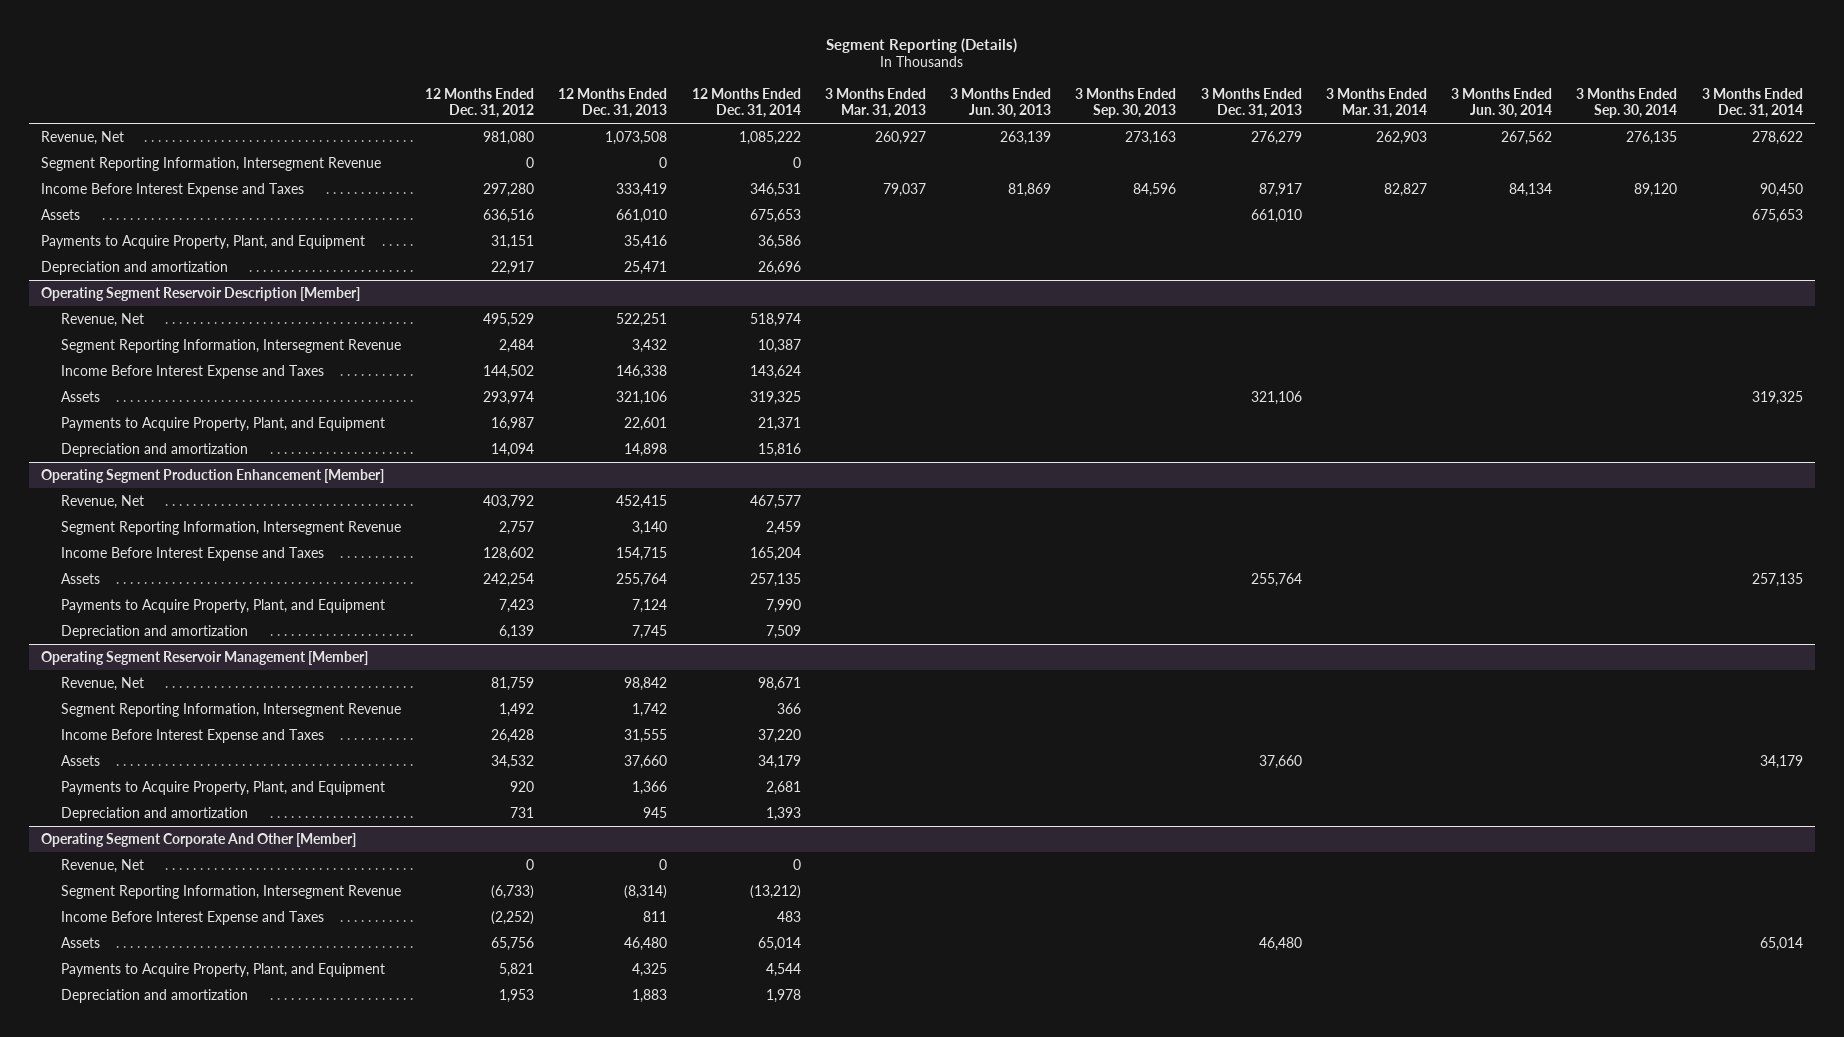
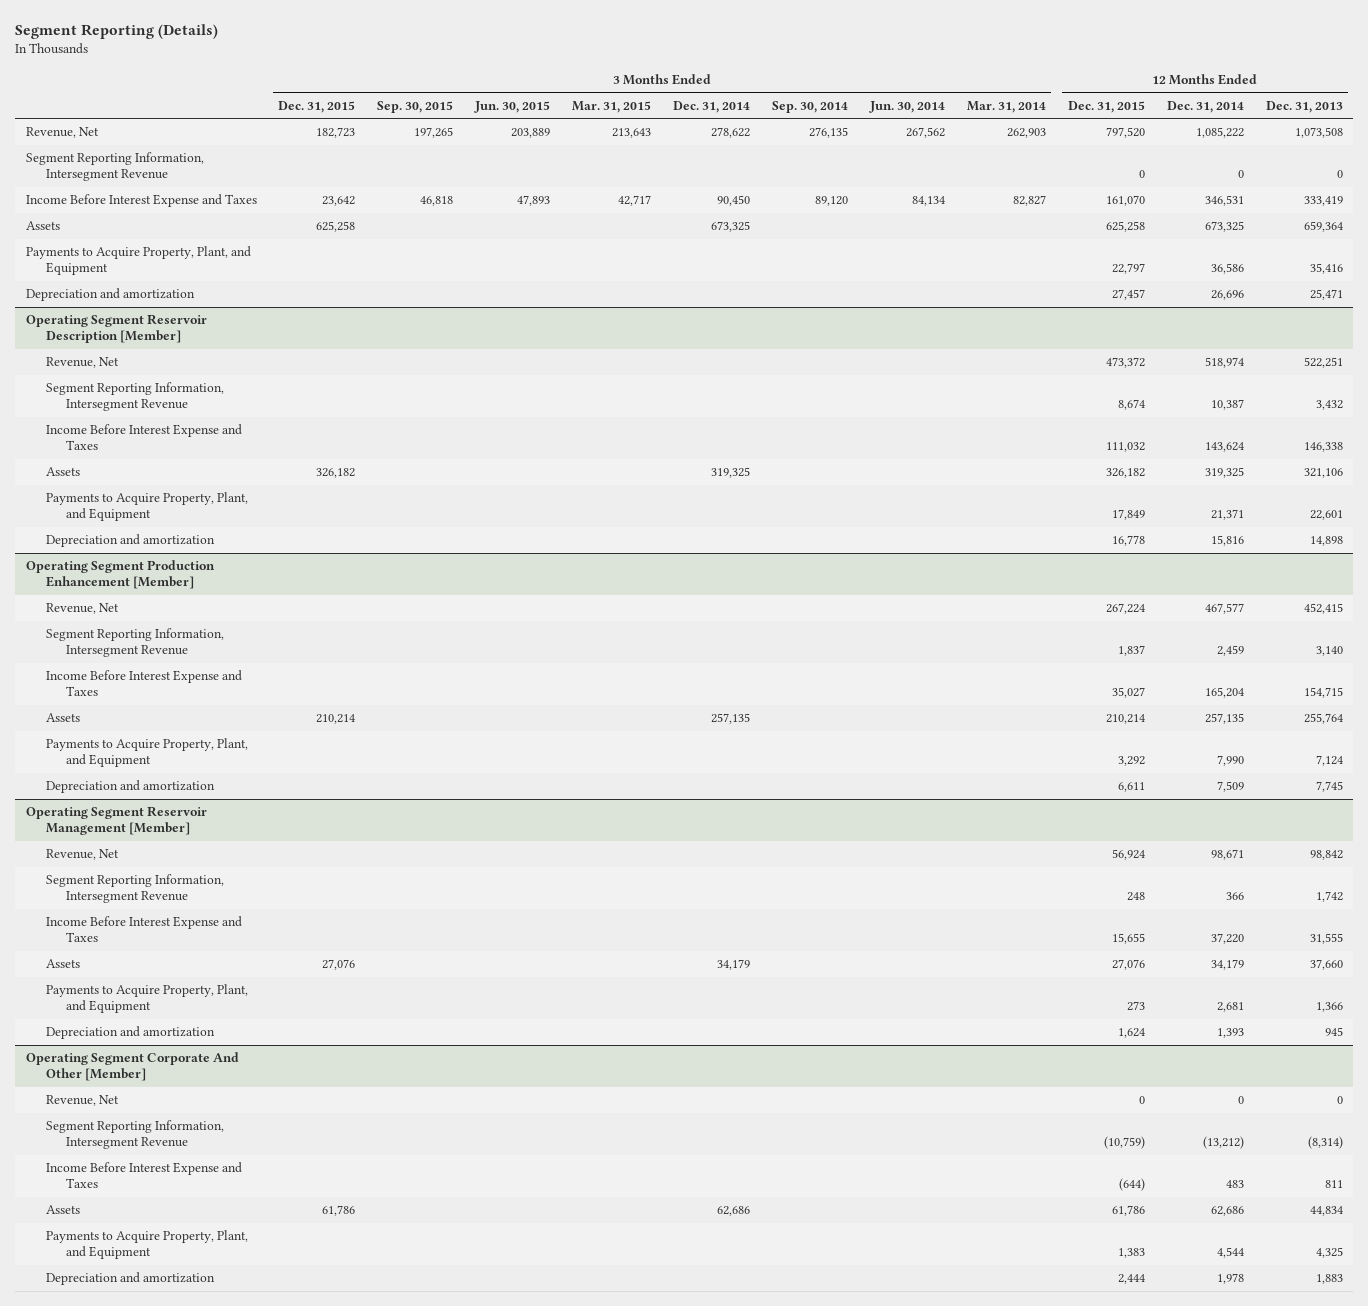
- | 12 Months Ended Dec. 31, 2012 | 12 Months Ended Dec. 31, 2013 | 12 Months Ended Dec. 31, 2014 | 3 Months Ended Mar. 31, 2013 | 3 Months Ended Jun. 30, 2013 | 3 Months Ended Sep. 30, 2013 | 3 Months Ended Dec. 31, 2013 | 3 Months Ended Mar. 31, 2014 | 3 Months Ended Jun. 30, 2014 | 3 Months Ended Sep. 30, 2014 | 3 Months Ended Dec. 31, 2014
+ | 3 Months Ended Dec. 31, 2015 | 3 Months Ended Sep. 30, 2015 | 3 Months Ended Jun. 30, 2015 | 3 Months Ended Mar. 31, 2015 | 3 Months Ended Dec. 31, 2014 | 3 Months Ended Sep. 30, 2014 | 3 Months Ended Jun. 30, 2014 | 3 Months Ended Mar. 31, 2014 | 12 Months Ended Dec. 31, 2015 | 12 Months Ended Dec. 31, 2014 | 12 Months Ended Dec. 31, 2013
- Assets | 636,516 | 661,010 | 675,653 | | | | 661,010 | | | | 675,653
+ Assets | 625,258 | | | | 673,325 | | | | 625,258 | 673,325 | 659,364
@ Operating Segment Corporate And Other [Member]
- Assets | 65,756 | 46,480 | 65,014 | | | | 46,480 | | | | 65,014
+ Assets | 61,786 | | | | 62,686 | | | | 61,786 | 62,686 | 44,834

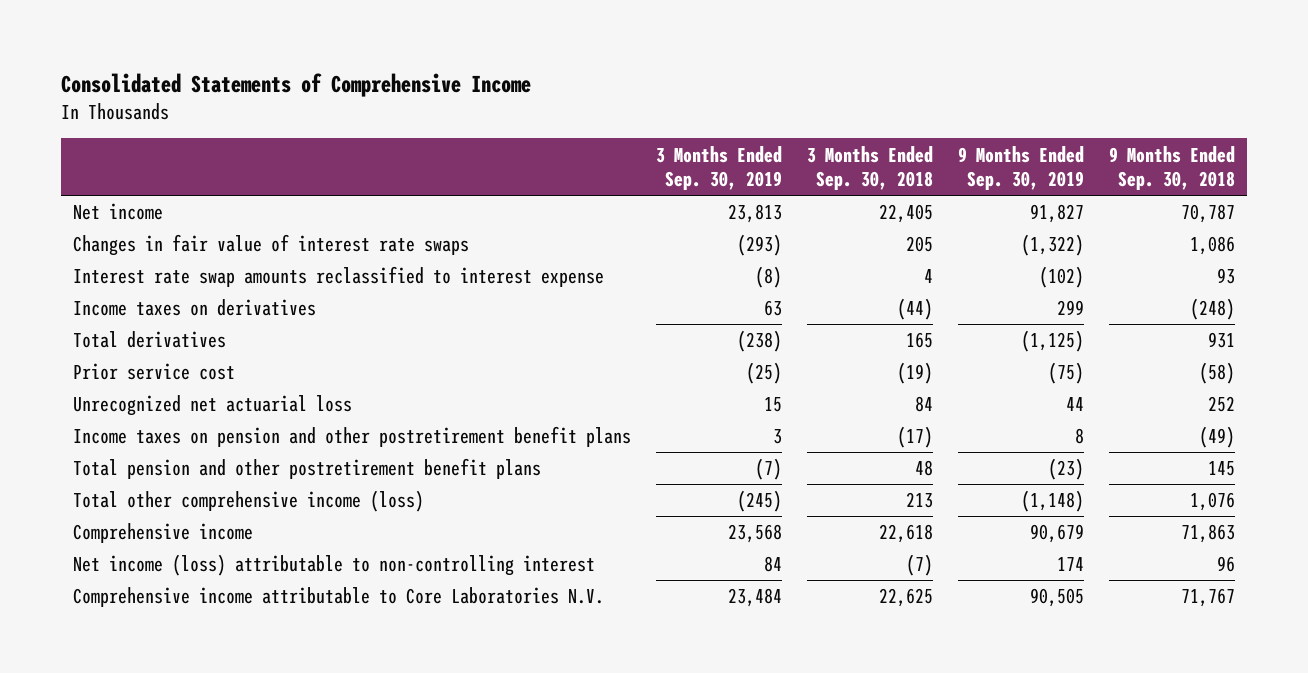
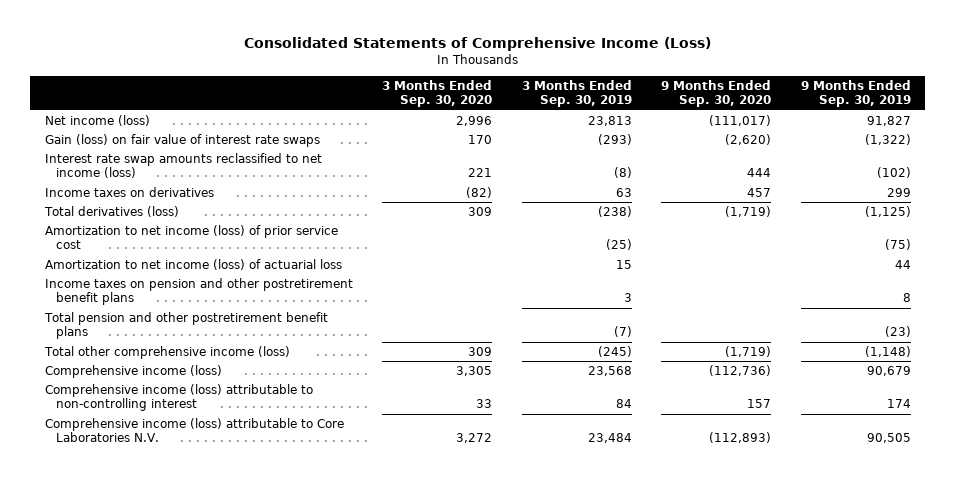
- Consolidated Statements of Comprehensive Income
+ Consolidated Statements of Comprehensive Income (Loss)
- | 3 Months Ended Sep. 30, 2019 | 3 Months Ended Sep. 30, 2018 | 9 Months Ended Sep. 30, 2019 | 9 Months Ended Sep. 30, 2018
+ | 3 Months Ended Sep. 30, 2020 | 3 Months Ended Sep. 30, 2019 | 9 Months Ended Sep. 30, 2020 | 9 Months Ended Sep. 30, 2019
- Net income | 23,813 | 22,405 | 91,827 | 70,787
- Changes in fair value of interest rate swaps | (293) | 205 | (1,322) | 1,086
- Interest rate swap amounts reclassified to interest expense | (8) | 4 | (102) | 93
+ Net income (loss) | 2,996 | 23,813 | (111,017) | 91,827
+ Gain (loss) on fair value of interest rate swaps | 170 | (293) | (2,620) | (1,322)
+ Interest rate swap amounts reclassified to net income (loss) | 221 | (8) | 444 | (102)
- Total derivatives | (238) | 165 | (1,125) | 931
- Prior service cost | (25) | (19) | (75) | (58)
- Unrecognized net actuarial loss | 15 | 84 | 44 | 252
+ Total derivatives (loss) | 309 | (238) | (1,719) | (1,125)
+ Amortization to net income (loss) of prior service cost | | (25) | | (75)
+ Amortization to net income (loss) of actuarial loss | | 15 | | 44
- Comprehensive income | 23,568 | 22,618 | 90,679 | 71,863
- Net income (loss) attributable to non-controlling interest | 84 | (7) | 174 | 96
- Comprehensive income attributable to Core Laboratories N.V. | 23,484 | 22,625 | 90,505 | 71,767
+ Comprehensive income (loss) | 3,305 | 23,568 | (112,736) | 90,679
+ Comprehensive income (loss) attributable to non-controlling interest | 33 | 84 | 157 | 174
+ Comprehensive income (loss) attributable to Core Laboratories N.V. | 3,272 | 23,484 | (112,893) | 90,505

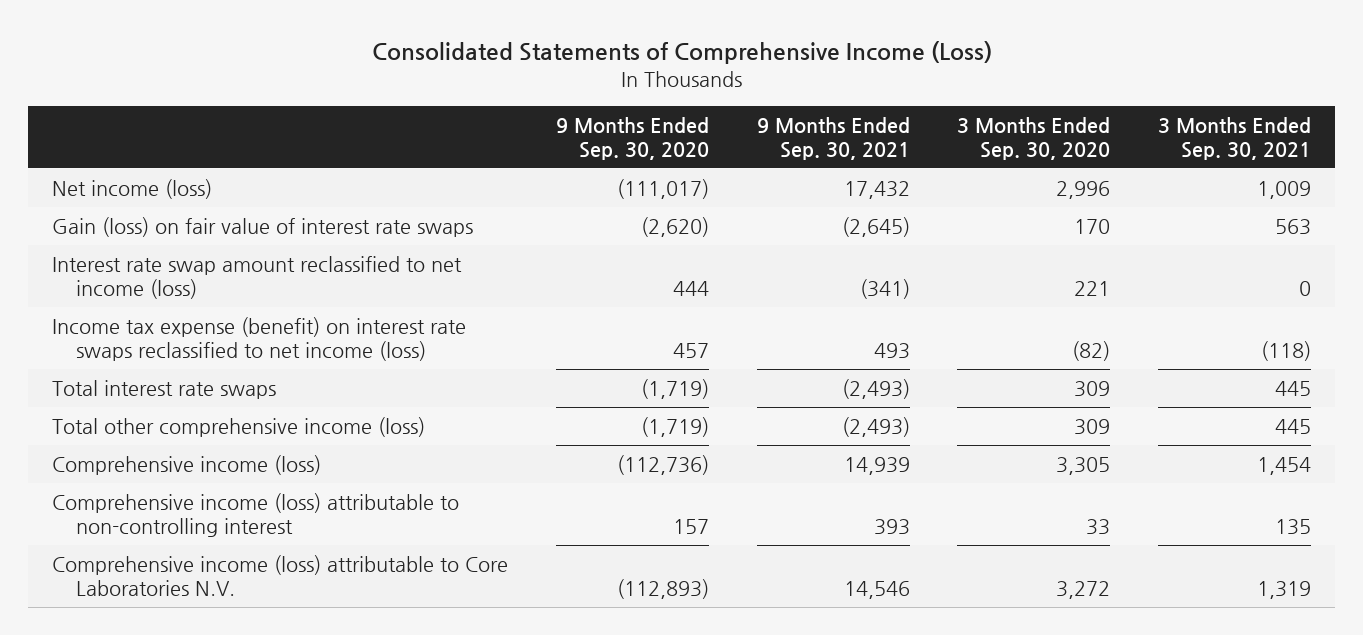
- | 3 Months Ended Sep. 30, 2020 | 3 Months Ended Sep. 30, 2019 | 9 Months Ended Sep. 30, 2020 | 9 Months Ended Sep. 30, 2019
+ | 9 Months Ended Sep. 30, 2020 | 9 Months Ended Sep. 30, 2021 | 3 Months Ended Sep. 30, 2020 | 3 Months Ended Sep. 30, 2021
- Interest rate swap amounts reclassified to net income (loss) | 221 | (8) | 444 | (102)
- Income taxes on derivatives | (82) | 63 | 457 | 299
- Total derivatives (loss) | 309 | (238) | (1,719) | (1,125)
- Amortization to net income (loss) of prior service cost | | (25) | | (75)
- Amortization to net income (loss) of actuarial loss | | 15 | | 44
- Income taxes on pension and other postretirement benefit plans | | 3 | | 8
- Total pension and other postretirement benefit plans | | (7) | | (23)
+ Interest rate swap amount reclassified to net income (loss) | 444 | (341) | 221 | 0
+ Income tax expense (benefit) on interest rate swaps reclassified to net income (loss) | 457 | 493 | (82) | (118)
+ Total interest rate swaps | (1,719) | (2,493) | 309 | 445

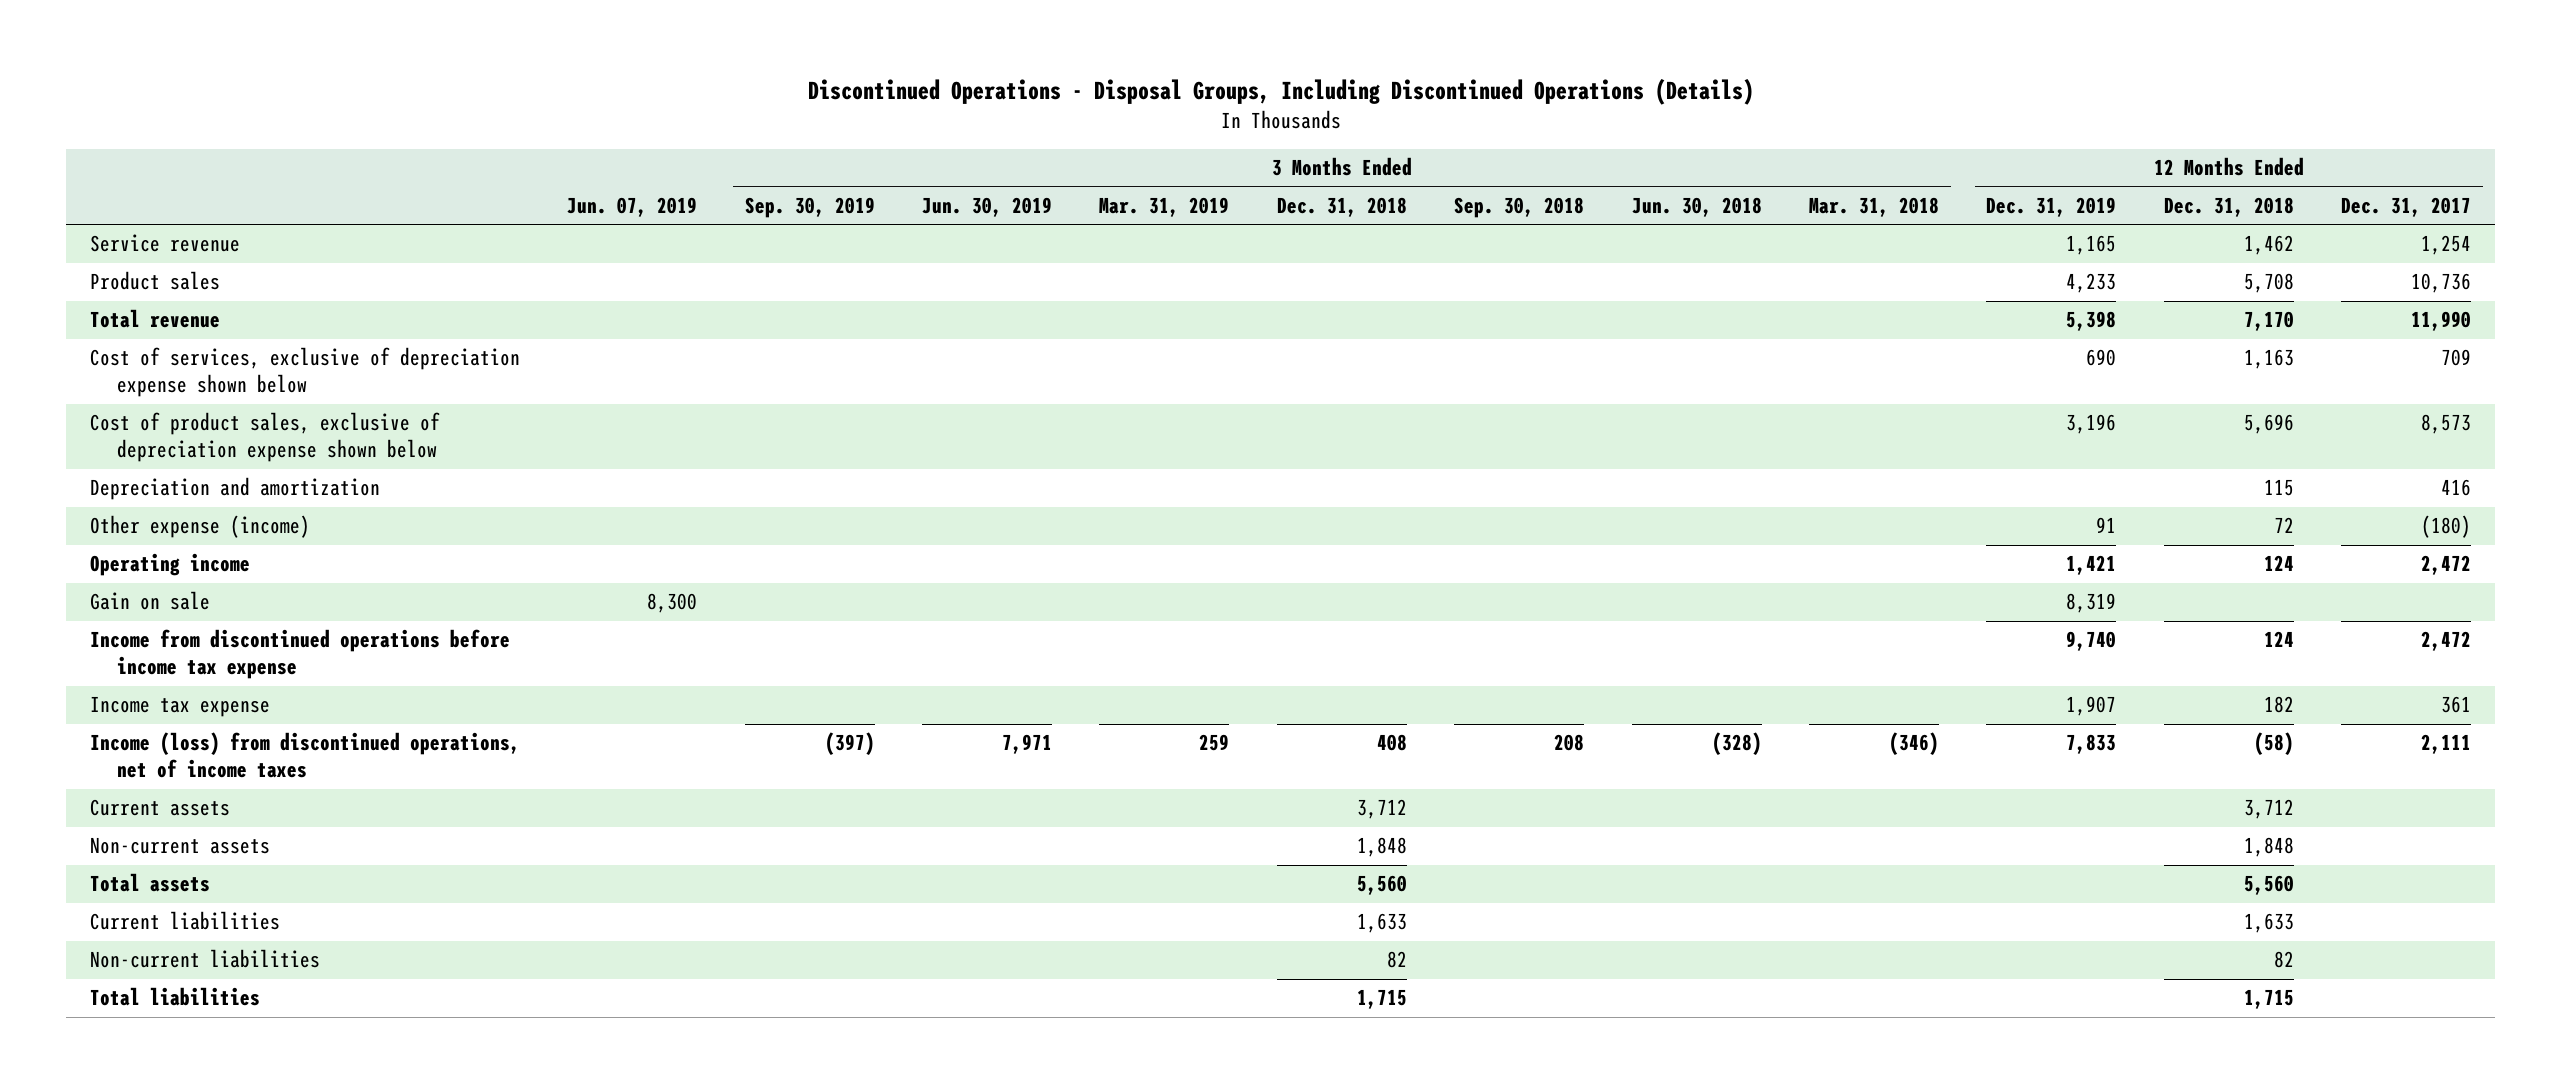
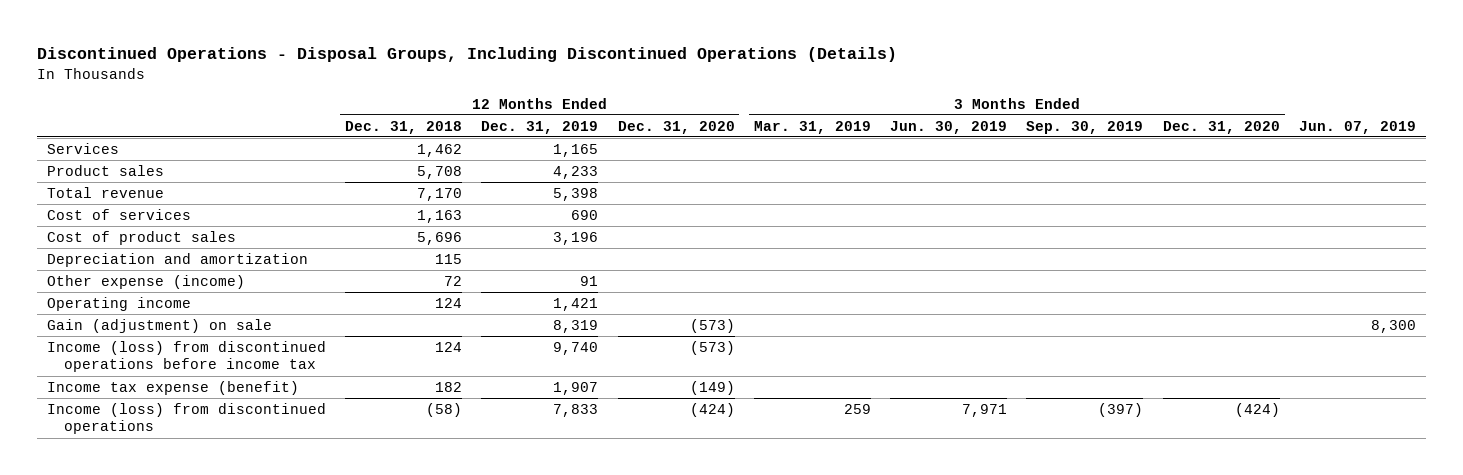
- | Jun. 07, 2019 | 3 Months Ended Sep. 30, 2019 | 3 Months Ended Jun. 30, 2019 | 3 Months Ended Mar. 31, 2019 | 3 Months Ended Dec. 31, 2018 | 3 Months Ended Sep. 30, 2018 | 3 Months Ended Jun. 30, 2018 | 3 Months Ended Mar. 31, 2018 | 12 Months Ended Dec. 31, 2019 | 12 Months Ended Dec. 31, 2018 | 12 Months Ended Dec. 31, 2017
+ | 12 Months Ended Dec. 31, 2018 | 12 Months Ended Dec. 31, 2019 | 12 Months Ended Dec. 31, 2020 | 3 Months Ended Mar. 31, 2019 | 3 Months Ended Jun. 30, 2019 | 3 Months Ended Sep. 30, 2019 | 3 Months Ended Dec. 31, 2020 | Jun. 07, 2019
- Service revenue | | | | | | | | | 1,165 | 1,462 | 1,254
+ Services | 1,462 | 1,165 | | | | | |
- Cost of services, exclusive of depreciation expense shown below | | | | | | | | | 690 | 1,163 | 709
- Cost of product sales, exclusive of depreciation expense shown below | | | | | | | | | 3,196 | 5,696 | 8,573
+ Cost of services | 1,163 | 690 | | | | | |
+ Cost of product sales | 5,696 | 3,196 | | | | | |
- Gain on sale | 8,300 | | | | | | | | 8,319 | |
- Income from discontinued operations before income tax expense | | | | | | | | | 9,740 | 124 | 2,472
- Income tax expense | | | | | | | | | 1,907 | 182 | 361
- Income (loss) from discontinued operations, net of income taxes | | (397) | 7,971 | 259 | 408 | 208 | (328) | (346) | 7,833 | (58) | 2,111
- Current assets | | | | | 3,712 | | | | | 3,712 |
- Non-current assets | | | | | 1,848 | | | | | 1,848 |
- Total assets | | | | | 5,560 | | | | | 5,560 |
- Current liabilities | | | | | 1,633 | | | | | 1,633 |
- Non-current liabilities | | | | | 82 | | | | | 82 |
- Total liabilities | | | | | 1,715 | | | | | 1,715 |
+ Gain (adjustment) on sale | | 8,319 | (573) | | | | | 8,300
+ Income (loss) from discontinued operations before income tax | 124 | 9,740 | (573) | | | | |
+ Income tax expense (benefit) | 182 | 1,907 | (149) | | | | |
+ Income (loss) from discontinued operations | (58) | 7,833 | (424) | 259 | 7,971 | (397) | (424) |

